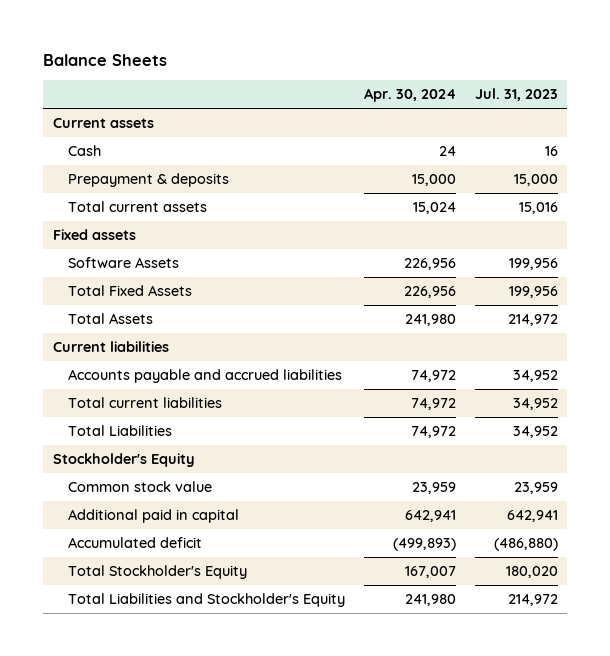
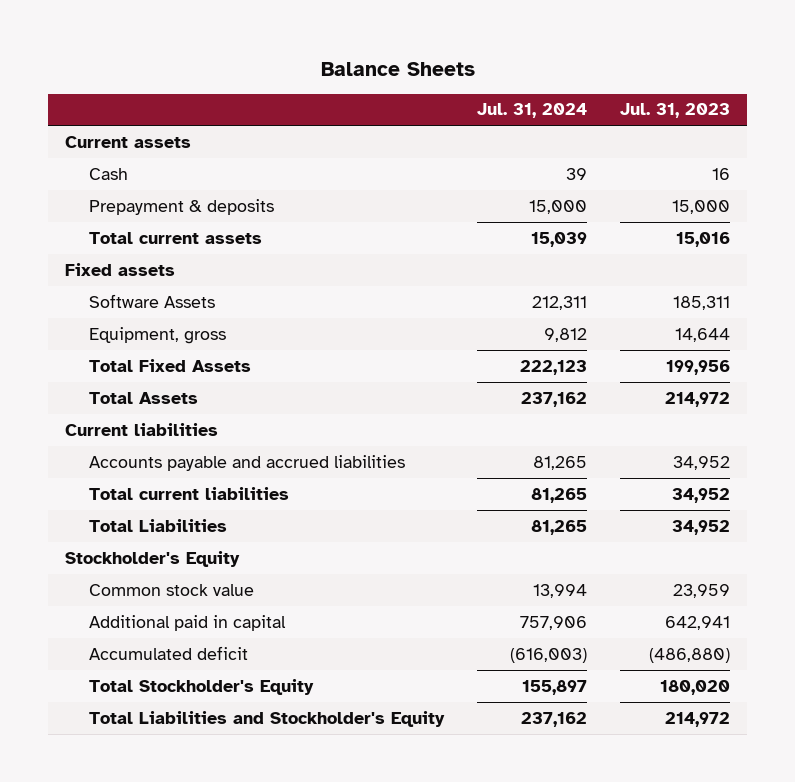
- | Apr. 30, 2024 | Jul. 31, 2023
+ | Jul. 31, 2024 | Jul. 31, 2023
- Software Assets | 226,956 | 199,956
+ Software Assets | 212,311 | 185,311
+ Equipment, gross | 9,812 | 14,644

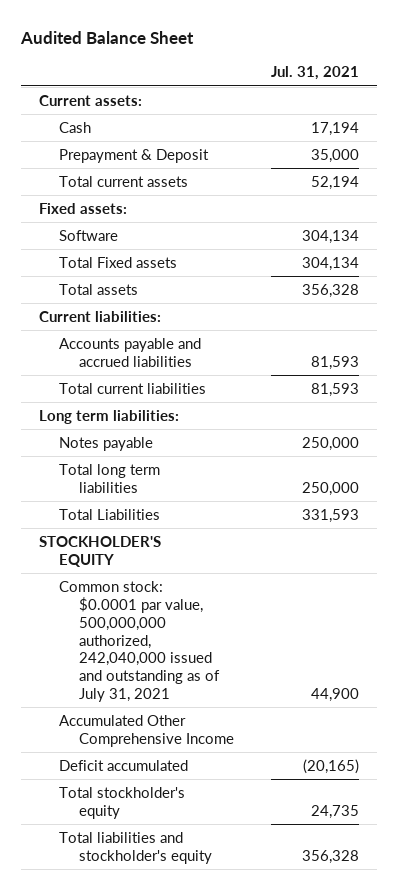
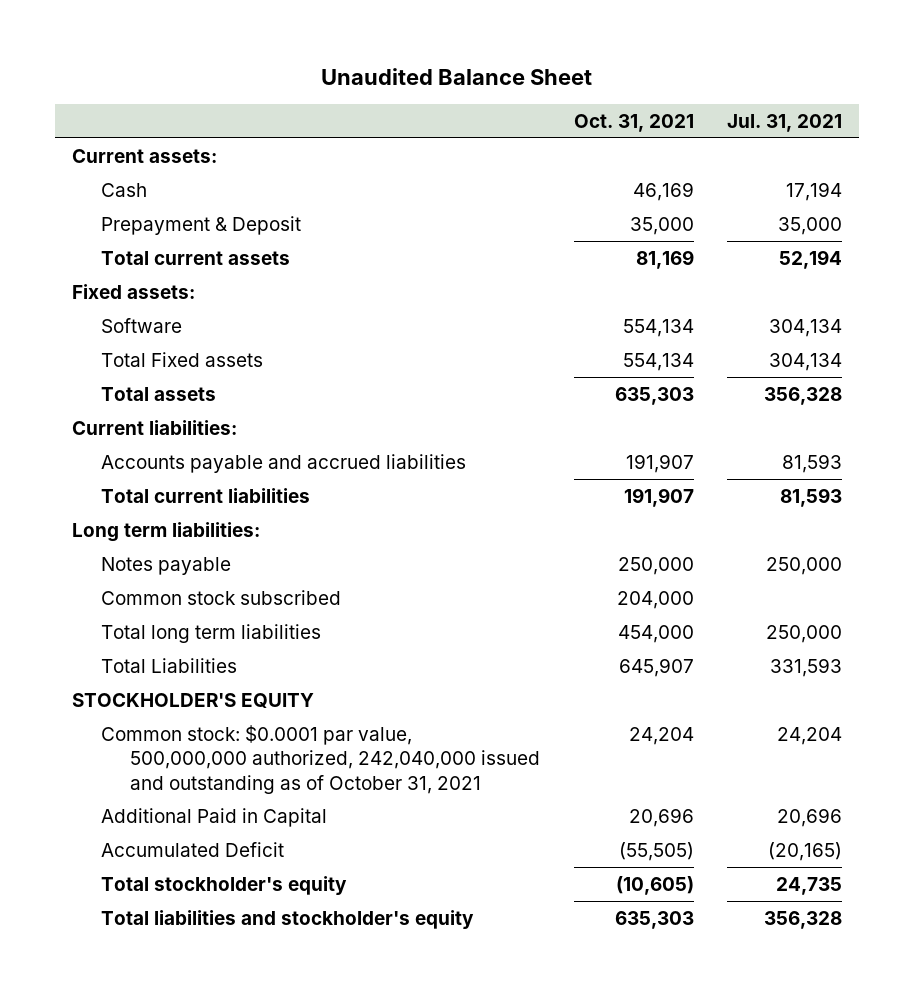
- Audited Balance Sheet
+ Unaudited Balance Sheet
- | Jul. 31, 2021
+ | Oct. 31, 2021 | Jul. 31, 2021
+ Common stock subscribed | 204,000 |
- Common stock: $0.0001 par value, 500,000,000 authorized, 242,040,000 issued and outstanding as of July 31, 2021 | 44,900
- Accumulated Other Comprehensive Income
- Deficit accumulated | (20,165)
+ Common stock: $0.0001 par value, 500,000,000 authorized, 242,040,000 issued and outstanding as of October 31, 2021 | 24,204 | 24,204
+ Additional Paid in Capital | 20,696 | 20,696
+ Accumulated Deficit | (55,505) | (20,165)

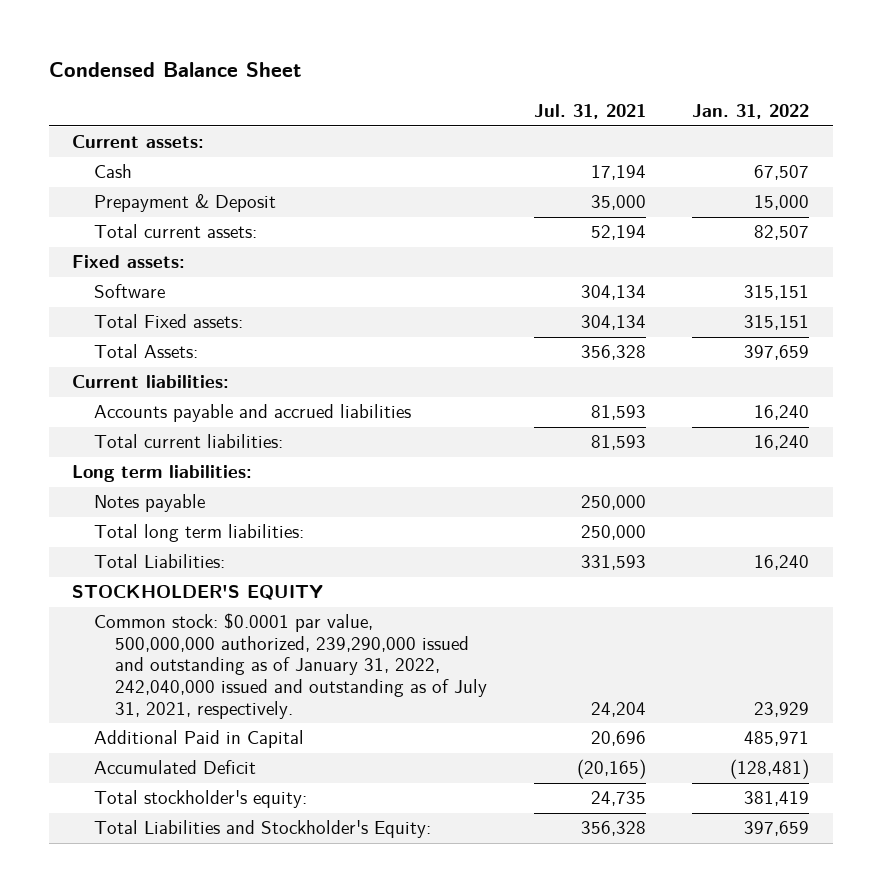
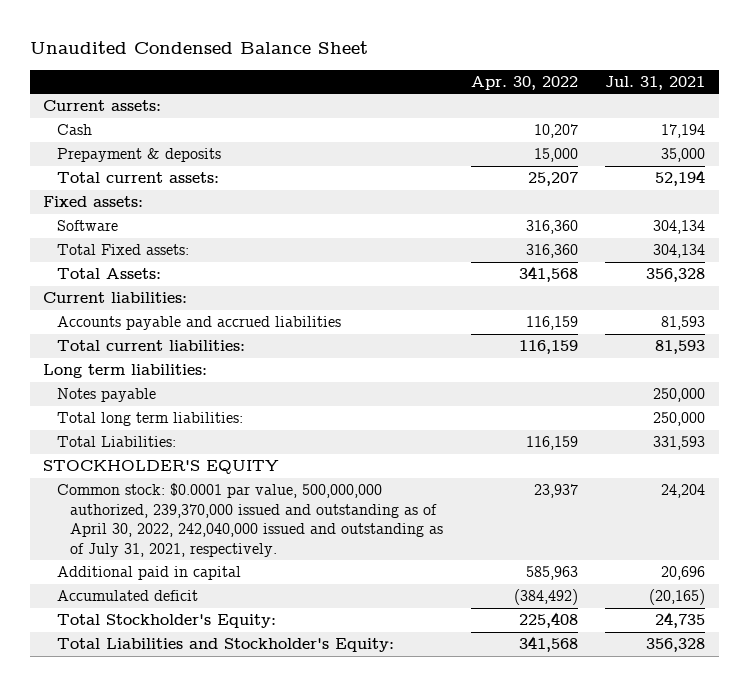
- Condensed Balance Sheet
+ Unaudited Condensed Balance Sheet
- | Jul. 31, 2021 | Jan. 31, 2022
+ | Apr. 30, 2022 | Jul. 31, 2021
- Prepayment & Deposit | 35,000 | 15,000
+ Prepayment & deposits | 15,000 | 35,000
- Common stock: $0.0001 par value, 500,000,000 authorized, 239,290,000 issued and outstanding as of January 31, 2022, 242,040,000 issued and outstanding as of July 31, 2021, respectively. | 24,204 | 23,929
- Additional Paid in Capital | 20,696 | 485,971
- Accumulated Deficit | (20,165) | (128,481)
- Total stockholder's equity: | 24,735 | 381,419
+ Common stock: $0.0001 par value, 500,000,000 authorized, 239,370,000 issued and outstanding as of April 30, 2022, 242,040,000 issued and outstanding as of July 31, 2021, respectively. | 23,937 | 24,204
+ Additional paid in capital | 585,963 | 20,696
+ Accumulated deficit | (384,492) | (20,165)
+ Total Stockholder's Equity: | 225,408 | 24,735

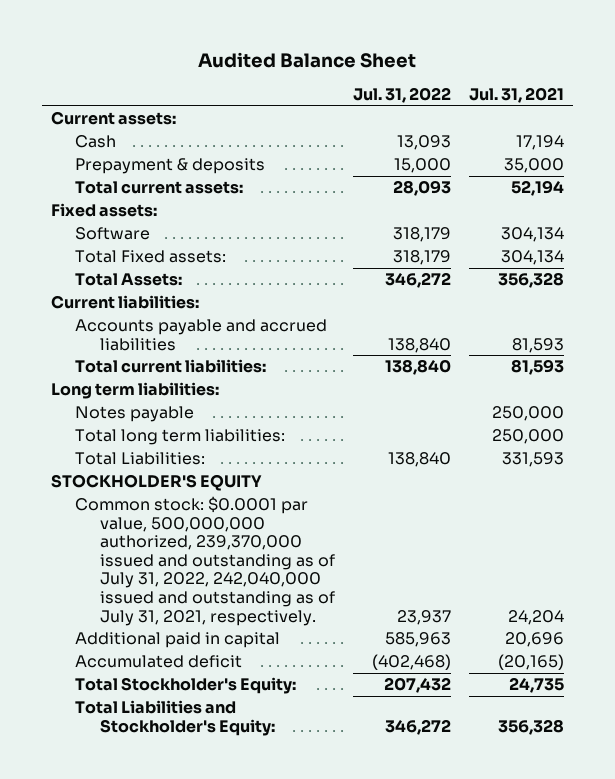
- Unaudited Condensed Balance Sheet
+ Audited Balance Sheet
- | Apr. 30, 2022 | Jul. 31, 2021
+ | Jul. 31, 2022 | Jul. 31, 2021
- Common stock: $0.0001 par value, 500,000,000 authorized, 239,370,000 issued and outstanding as of April 30, 2022, 242,040,000 issued and outstanding as of July 31, 2021, respectively. | 23,937 | 24,204
+ Common stock: $0.0001 par value, 500,000,000 authorized, 239,370,000 issued and outstanding as of July 31, 2022, 242,040,000 issued and outstanding as of July 31, 2021, respectively. | 23,937 | 24,204

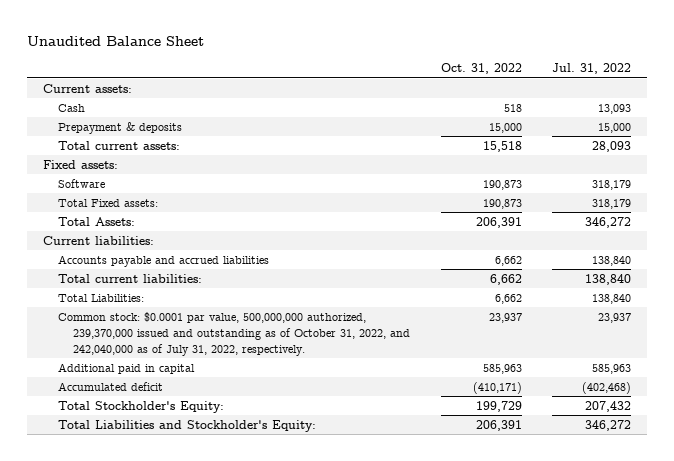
- Audited Balance Sheet
+ Unaudited Balance Sheet
- | Jul. 31, 2022 | Jul. 31, 2021
+ | Oct. 31, 2022 | Jul. 31, 2022
- Long term liabilities:
- Notes payable | | 250,000
- Total long term liabilities: | | 250,000
- STOCKHOLDER'S EQUITY
- Common stock: $0.0001 par value, 500,000,000 authorized, 239,370,000 issued and outstanding as of July 31, 2022, 242,040,000 issued and outstanding as of July 31, 2021, respectively. | 23,937 | 24,204
+ Common stock: $0.0001 par value, 500,000,000 authorized, 239,370,000 issued and outstanding as of October 31, 2022, and 242,040,000 as of July 31, 2022, respectively. | 23,937 | 23,937

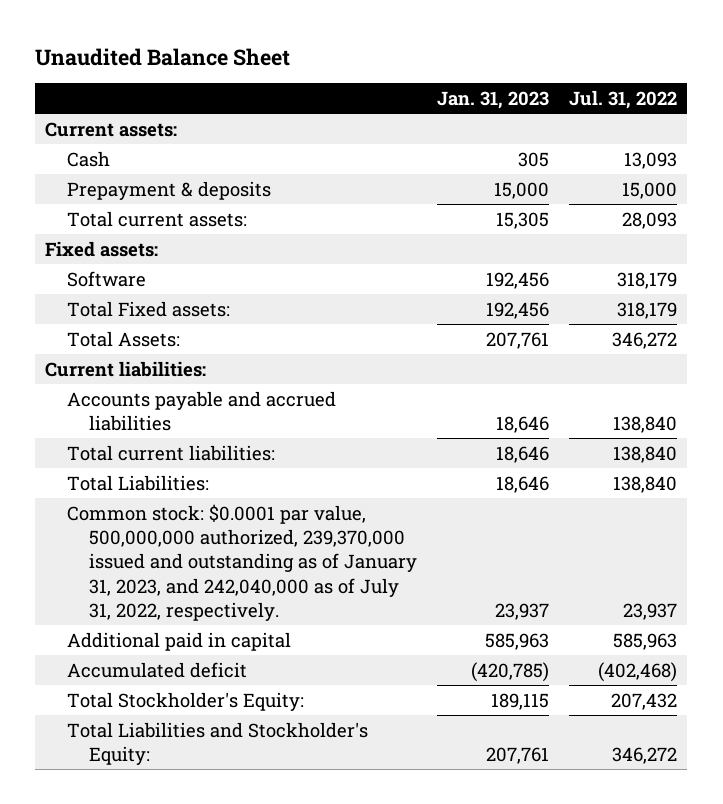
- | Oct. 31, 2022 | Jul. 31, 2022
+ | Jan. 31, 2023 | Jul. 31, 2022
- Common stock: $0.0001 par value, 500,000,000 authorized, 239,370,000 issued and outstanding as of October 31, 2022, and 242,040,000 as of July 31, 2022, respectively. | 23,937 | 23,937
+ Common stock: $0.0001 par value, 500,000,000 authorized, 239,370,000 issued and outstanding as of January 31, 2023, and 242,040,000 as of July 31, 2022, respectively. | 23,937 | 23,937

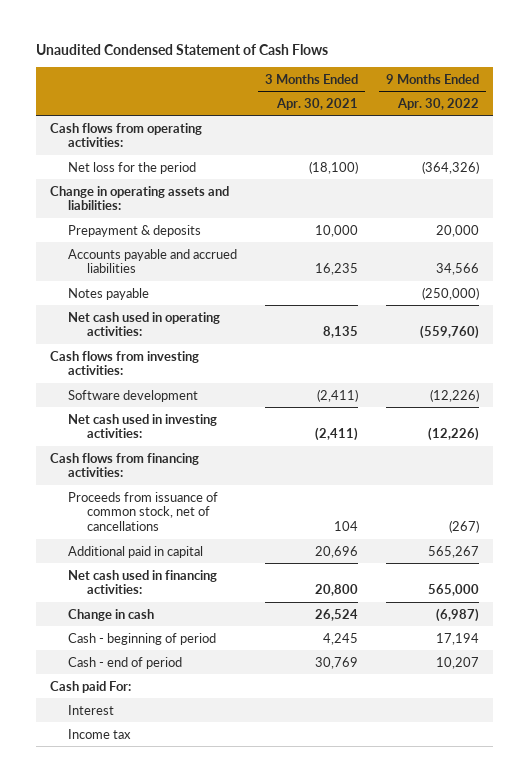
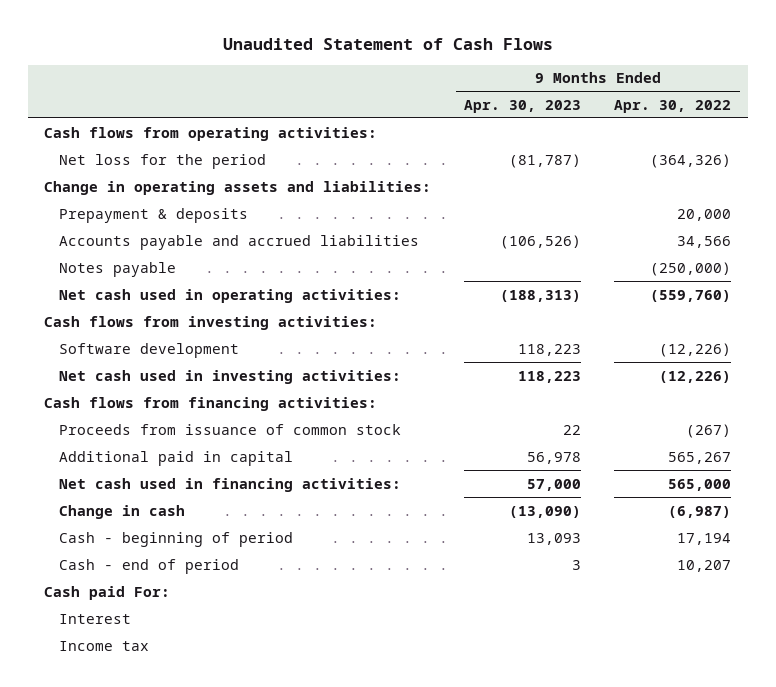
- Unaudited Condensed Statement of Cash Flows
+ Unaudited Statement of Cash Flows
- | 3 Months Ended Apr. 30, 2021 | 9 Months Ended Apr. 30, 2022
+ | 9 Months Ended Apr. 30, 2023 | 9 Months Ended Apr. 30, 2022
- Proceeds from issuance of common stock, net of cancellations | 104 | (267)
+ Proceeds from issuance of common stock | 22 | (267)

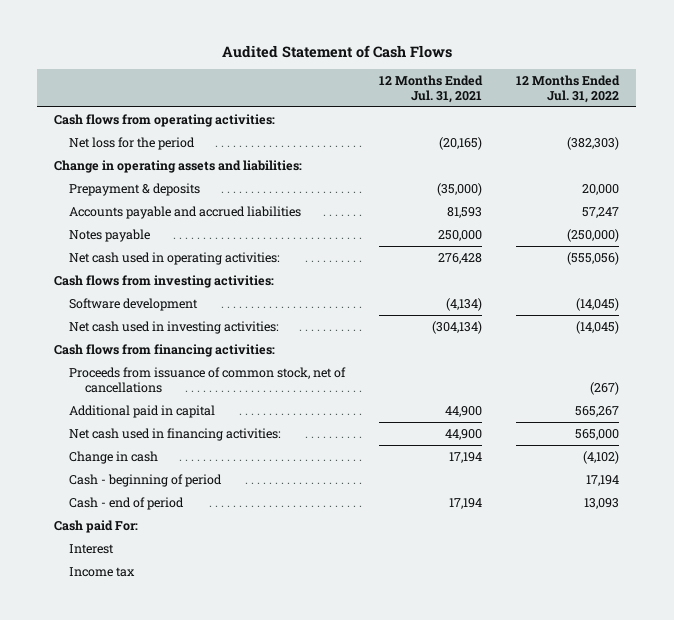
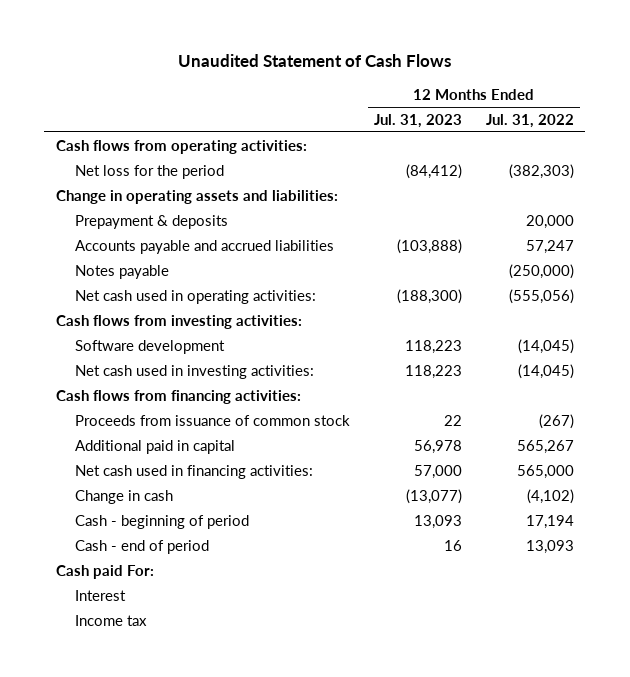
- Audited Statement of Cash Flows
+ Unaudited Statement of Cash Flows
- | 12 Months Ended Jul. 31, 2021 | 12 Months Ended Jul. 31, 2022
+ | 12 Months Ended Jul. 31, 2023 | 12 Months Ended Jul. 31, 2022
- Proceeds from issuance of common stock, net of cancellations | | (267)
+ Proceeds from issuance of common stock | 22 | (267)

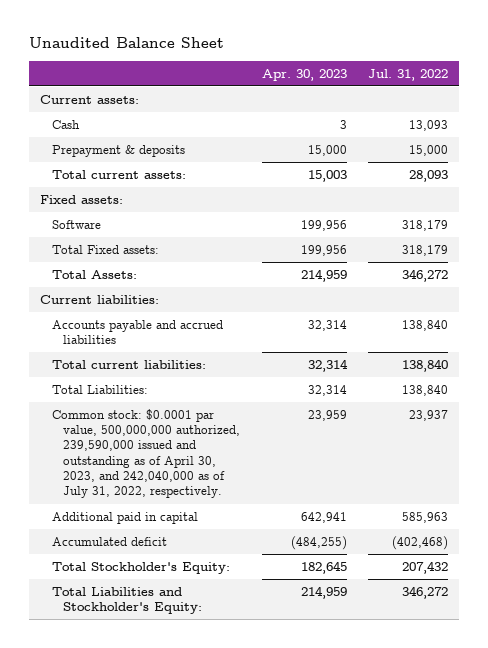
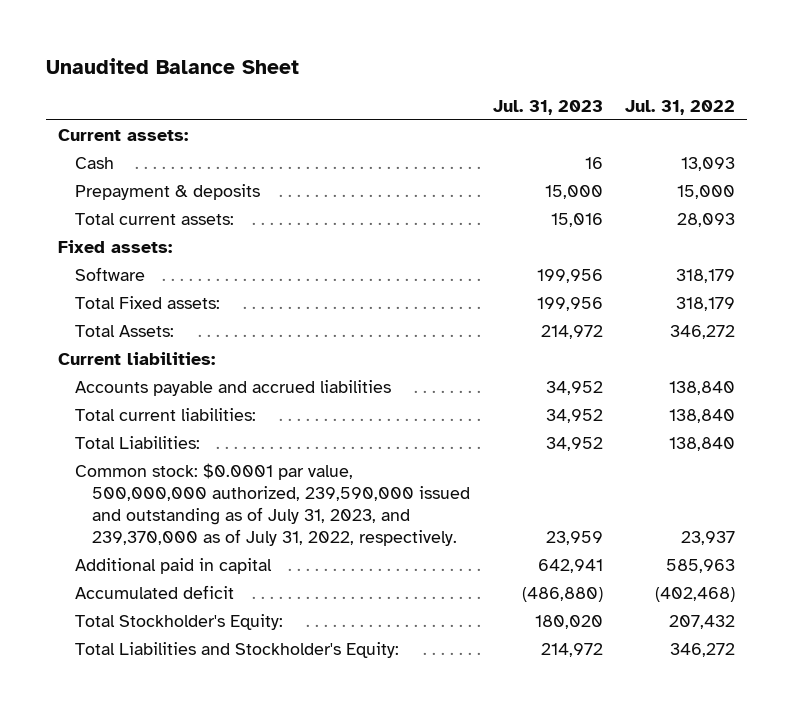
- | Apr. 30, 2023 | Jul. 31, 2022
+ | Jul. 31, 2023 | Jul. 31, 2022
- Common stock: $0.0001 par value, 500,000,000 authorized, 239,590,000 issued and outstanding as of April 30, 2023, and 242,040,000 as of July 31, 2022, respectively. | 23,959 | 23,937
+ Common stock: $0.0001 par value, 500,000,000 authorized, 239,590,000 issued and outstanding as of July 31, 2023, and 239,370,000 as of July 31, 2022, respectively. | 23,959 | 23,937

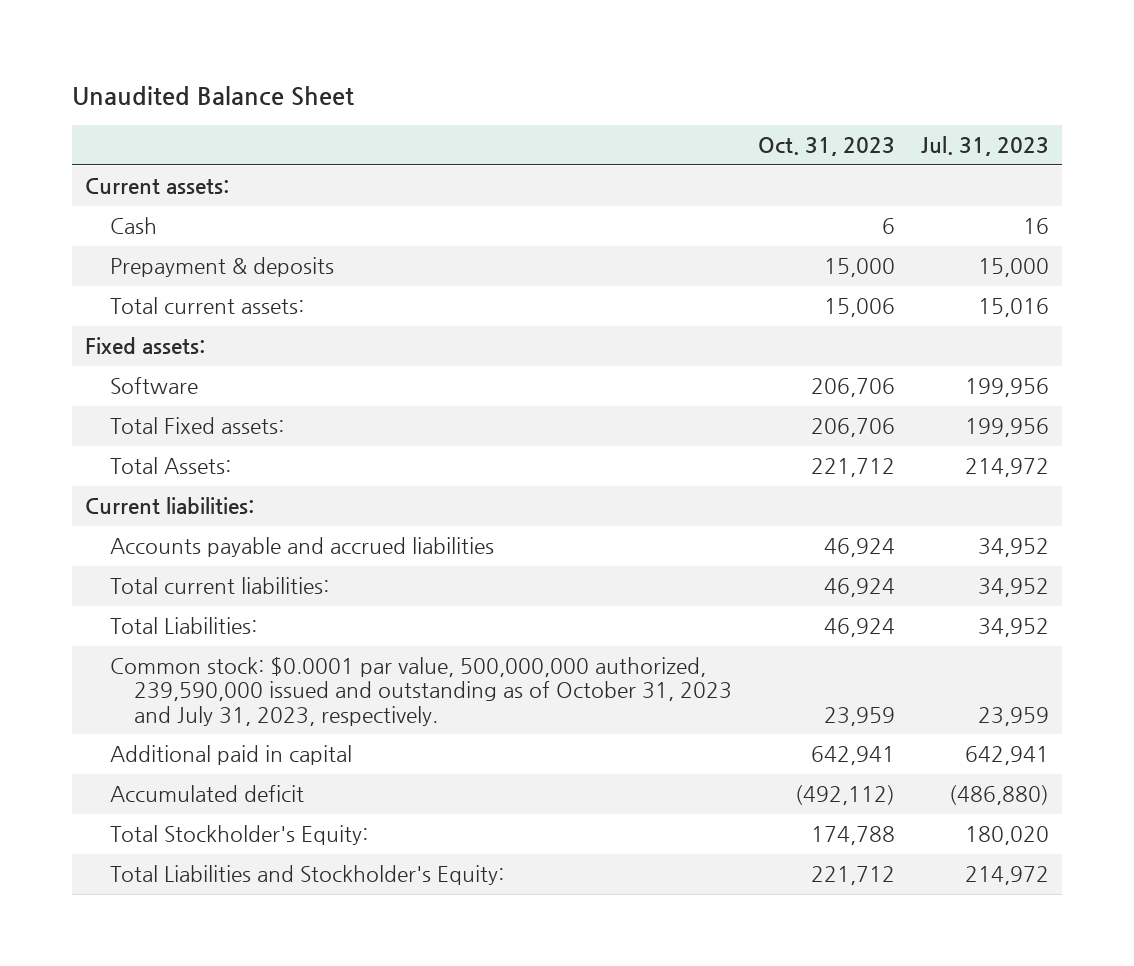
- | Jul. 31, 2023 | Jul. 31, 2022
+ | Oct. 31, 2023 | Jul. 31, 2023
- Common stock: $0.0001 par value, 500,000,000 authorized, 239,590,000 issued and outstanding as of July 31, 2023, and 239,370,000 as of July 31, 2022, respectively. | 23,959 | 23,937
+ Common stock: $0.0001 par value, 500,000,000 authorized, 239,590,000 issued and outstanding as of October 31, 2023 and July 31, 2023, respectively. | 23,959 | 23,959

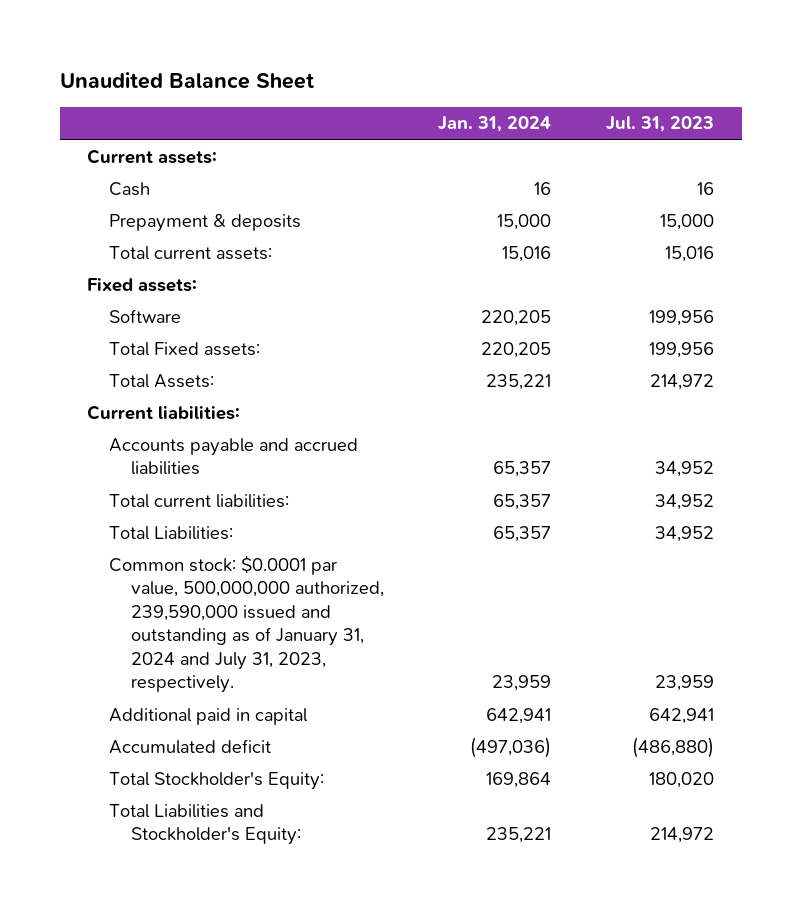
- | Oct. 31, 2023 | Jul. 31, 2023
+ | Jan. 31, 2024 | Jul. 31, 2023
- Common stock: $0.0001 par value, 500,000,000 authorized, 239,590,000 issued and outstanding as of October 31, 2023 and July 31, 2023, respectively. | 23,959 | 23,959
+ Common stock: $0.0001 par value, 500,000,000 authorized, 239,590,000 issued and outstanding as of January 31, 2024 and July 31, 2023, respectively. | 23,959 | 23,959

